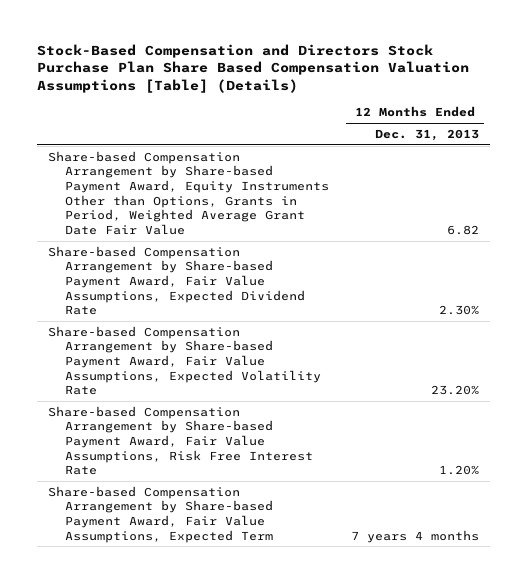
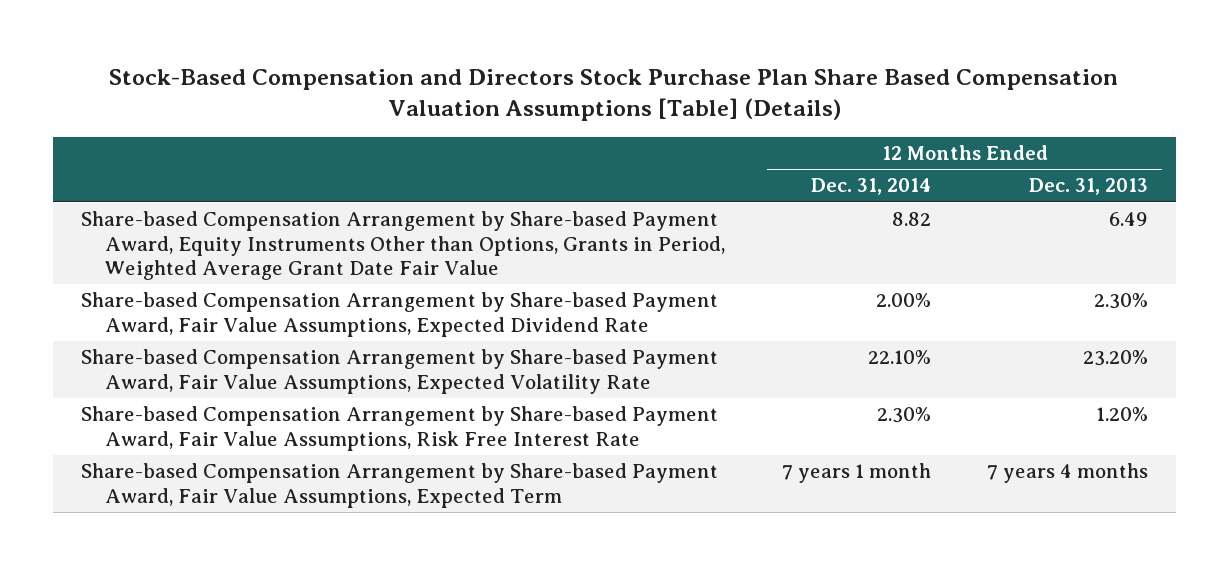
- | 12 Months Ended Dec. 31, 2013
+ | 12 Months Ended Dec. 31, 2014 | 12 Months Ended Dec. 31, 2013
- Share-based Compensation Arrangement by Share-based Payment Award, Equity Instruments Other than Options, Grants in Period, Weighted Average Grant Date Fair Value | 6.82
+ Share-based Compensation Arrangement by Share-based Payment Award, Equity Instruments Other than Options, Grants in Period, Weighted Average Grant Date Fair Value | 8.82 | 6.49

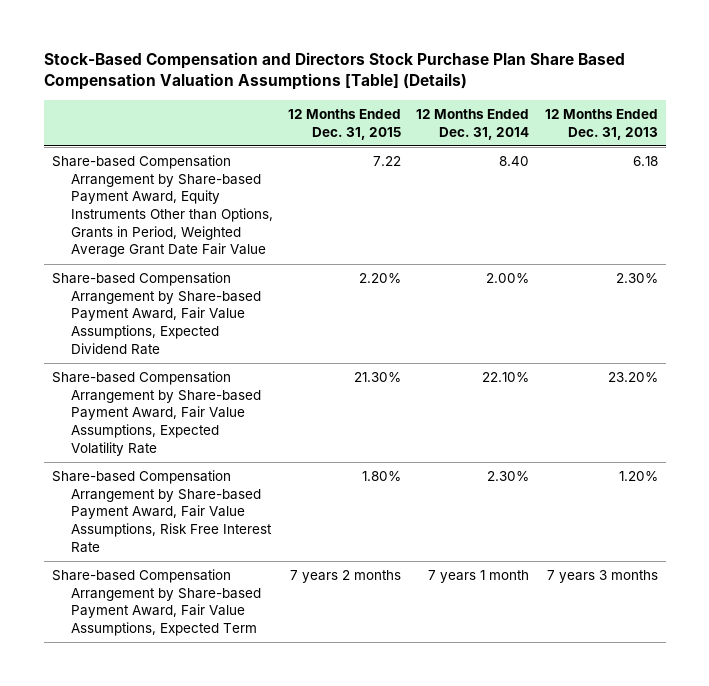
- | 12 Months Ended Dec. 31, 2014 | 12 Months Ended Dec. 31, 2013
+ | 12 Months Ended Dec. 31, 2015 | 12 Months Ended Dec. 31, 2014 | 12 Months Ended Dec. 31, 2013
- Share-based Compensation Arrangement by Share-based Payment Award, Equity Instruments Other than Options, Grants in Period, Weighted Average Grant Date Fair Value | 8.82 | 6.49
+ Share-based Compensation Arrangement by Share-based Payment Award, Equity Instruments Other than Options, Grants in Period, Weighted Average Grant Date Fair Value | 7.22 | 8.40 | 6.18
- Share-based Compensation Arrangement by Share-based Payment Award, Fair Value Assumptions, Expected Term | 7 years 1 month | 7 years 4 months
+ Share-based Compensation Arrangement by Share-based Payment Award, Fair Value Assumptions, Expected Term | 7 years 2 months | 7 years 1 month | 7 years 3 months

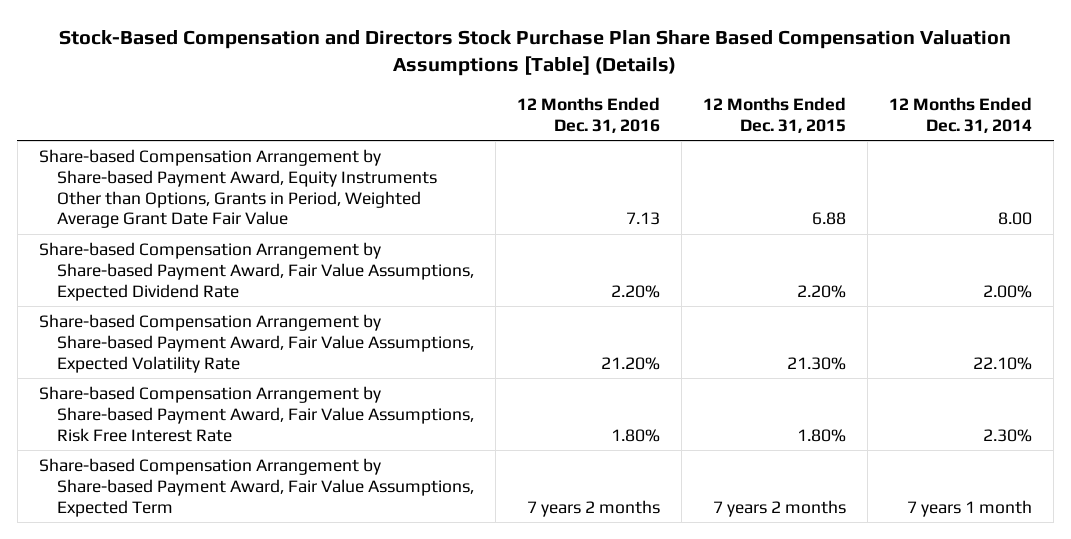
- | 12 Months Ended Dec. 31, 2015 | 12 Months Ended Dec. 31, 2014 | 12 Months Ended Dec. 31, 2013
+ | 12 Months Ended Dec. 31, 2016 | 12 Months Ended Dec. 31, 2015 | 12 Months Ended Dec. 31, 2014
- Share-based Compensation Arrangement by Share-based Payment Award, Equity Instruments Other than Options, Grants in Period, Weighted Average Grant Date Fair Value | 7.22 | 8.40 | 6.18
+ Share-based Compensation Arrangement by Share-based Payment Award, Equity Instruments Other than Options, Grants in Period, Weighted Average Grant Date Fair Value | 7.13 | 6.88 | 8.00

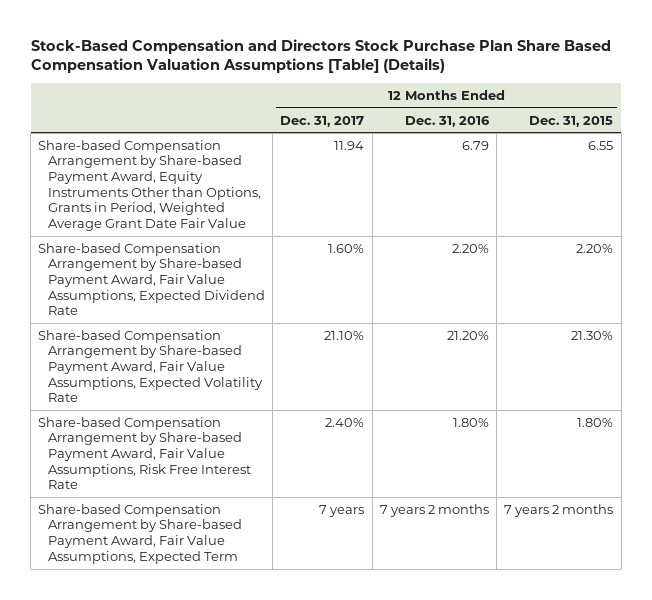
- | 12 Months Ended Dec. 31, 2016 | 12 Months Ended Dec. 31, 2015 | 12 Months Ended Dec. 31, 2014
+ | 12 Months Ended Dec. 31, 2017 | 12 Months Ended Dec. 31, 2016 | 12 Months Ended Dec. 31, 2015
- Share-based Compensation Arrangement by Share-based Payment Award, Equity Instruments Other than Options, Grants in Period, Weighted Average Grant Date Fair Value | 7.13 | 6.88 | 8.00
+ Share-based Compensation Arrangement by Share-based Payment Award, Equity Instruments Other than Options, Grants in Period, Weighted Average Grant Date Fair Value | 11.94 | 6.79 | 6.55

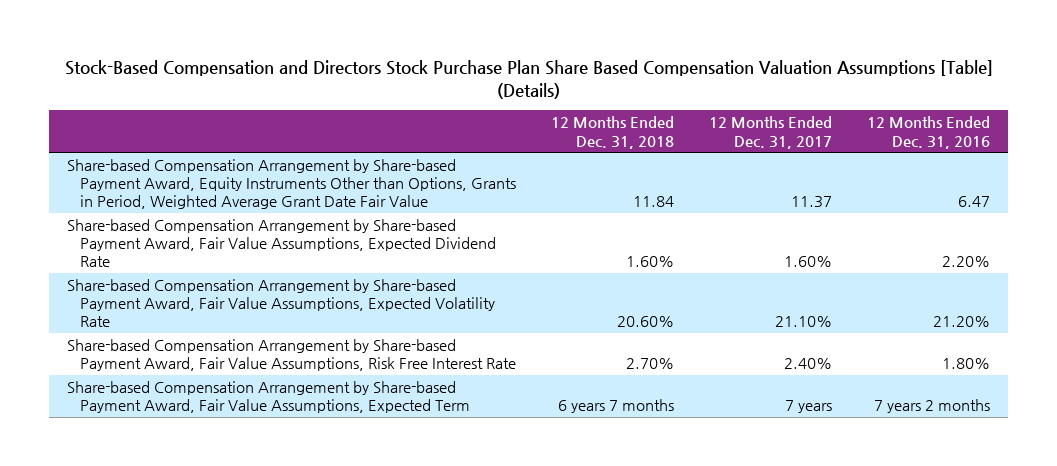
- | 12 Months Ended Dec. 31, 2017 | 12 Months Ended Dec. 31, 2016 | 12 Months Ended Dec. 31, 2015
+ | 12 Months Ended Dec. 31, 2018 | 12 Months Ended Dec. 31, 2017 | 12 Months Ended Dec. 31, 2016
- Share-based Compensation Arrangement by Share-based Payment Award, Equity Instruments Other than Options, Grants in Period, Weighted Average Grant Date Fair Value | 11.94 | 6.79 | 6.55
+ Share-based Compensation Arrangement by Share-based Payment Award, Equity Instruments Other than Options, Grants in Period, Weighted Average Grant Date Fair Value | 11.84 | 11.37 | 6.47

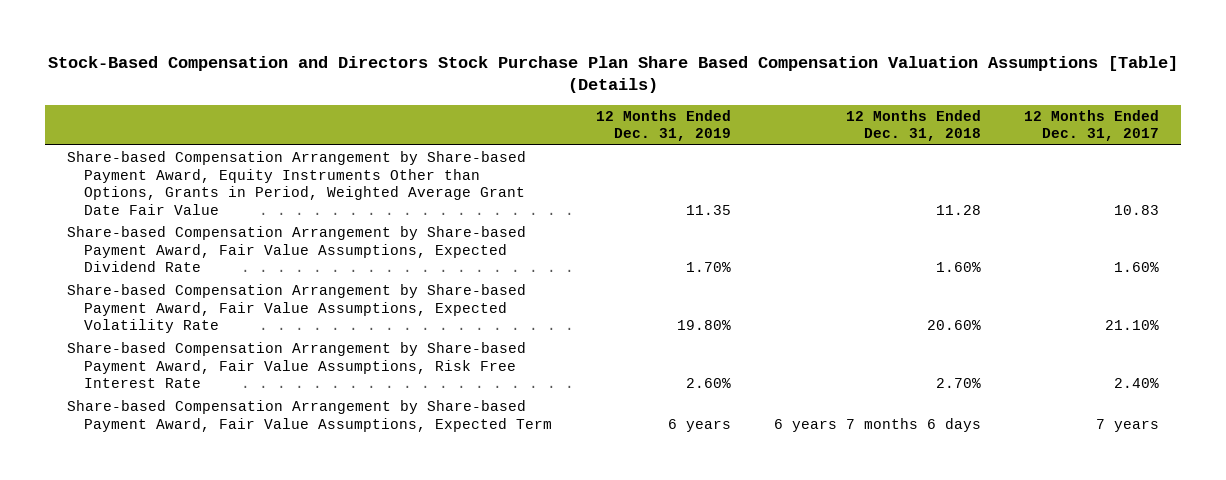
- | 12 Months Ended Dec. 31, 2018 | 12 Months Ended Dec. 31, 2017 | 12 Months Ended Dec. 31, 2016
+ | 12 Months Ended Dec. 31, 2019 | 12 Months Ended Dec. 31, 2018 | 12 Months Ended Dec. 31, 2017
- Share-based Compensation Arrangement by Share-based Payment Award, Equity Instruments Other than Options, Grants in Period, Weighted Average Grant Date Fair Value | 11.84 | 11.37 | 6.47
+ Share-based Compensation Arrangement by Share-based Payment Award, Equity Instruments Other than Options, Grants in Period, Weighted Average Grant Date Fair Value | 11.35 | 11.28 | 10.83
- Share-based Compensation Arrangement by Share-based Payment Award, Fair Value Assumptions, Expected Term | 6 years 7 months | 7 years | 7 years 2 months
+ Share-based Compensation Arrangement by Share-based Payment Award, Fair Value Assumptions, Expected Term | 6 years | 6 years 7 months 6 days | 7 years

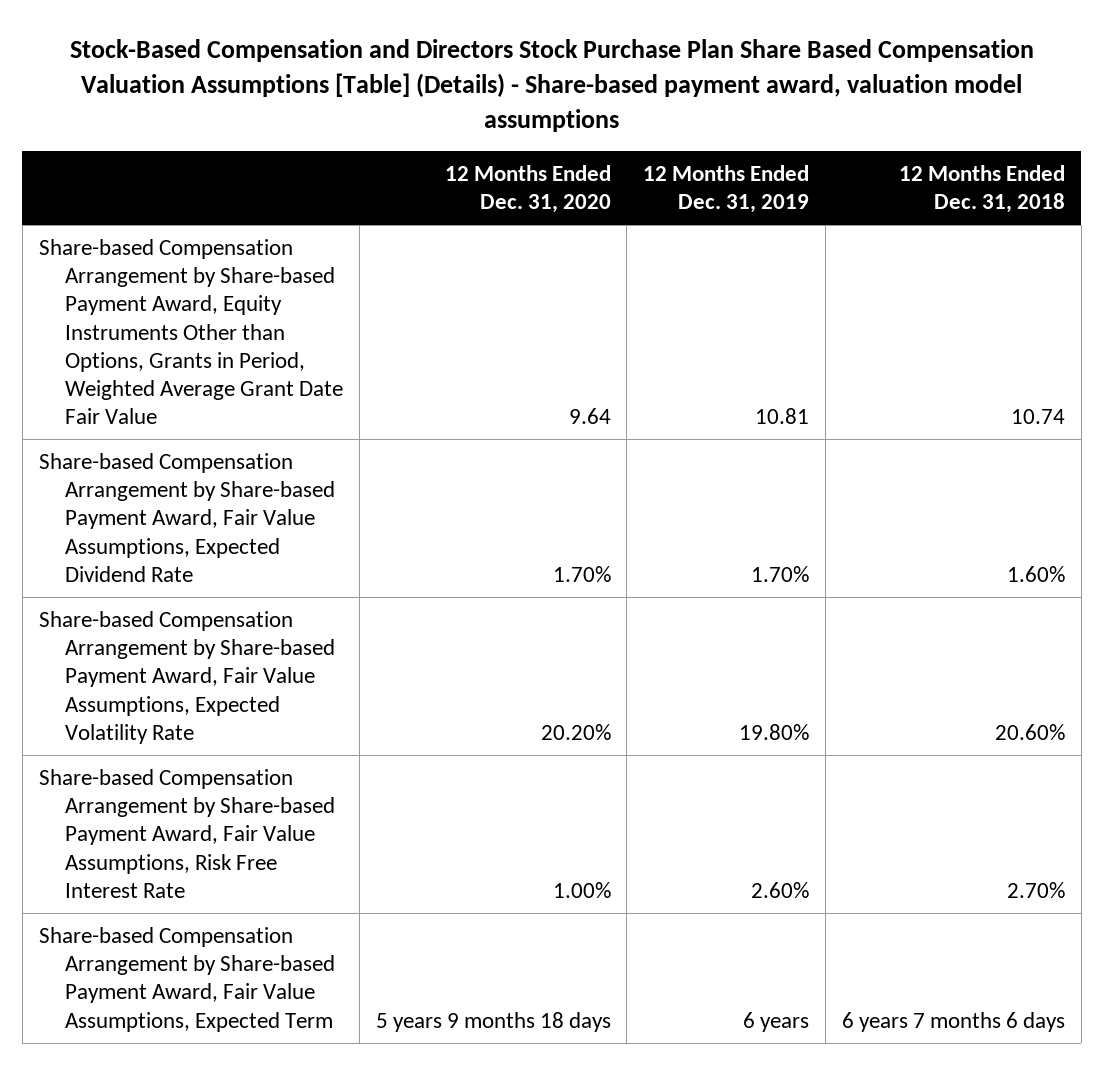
- Stock-Based Compensation and Directors Stock Purchase Plan Share Based Compensation Valuation Assumptions [Table] (Details)
+ Stock-Based Compensation and Directors Stock Purchase Plan Share Based Compensation Valuation Assumptions [Table] (Details) - Share-based payment award, valuation model assumptions
- | 12 Months Ended Dec. 31, 2019 | 12 Months Ended Dec. 31, 2018 | 12 Months Ended Dec. 31, 2017
+ | 12 Months Ended Dec. 31, 2020 | 12 Months Ended Dec. 31, 2019 | 12 Months Ended Dec. 31, 2018
- Share-based Compensation Arrangement by Share-based Payment Award, Equity Instruments Other than Options, Grants in Period, Weighted Average Grant Date Fair Value | 11.35 | 11.28 | 10.83
+ Share-based Compensation Arrangement by Share-based Payment Award, Equity Instruments Other than Options, Grants in Period, Weighted Average Grant Date Fair Value | 9.64 | 10.81 | 10.74

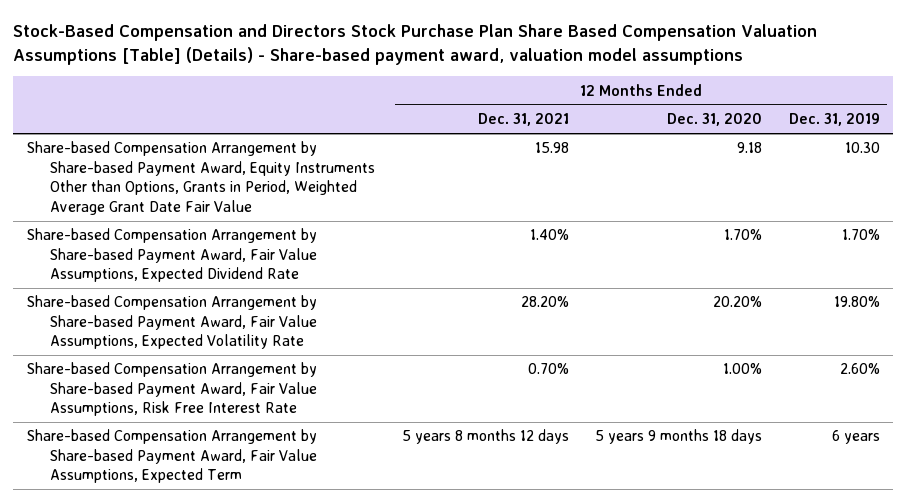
- | 12 Months Ended Dec. 31, 2020 | 12 Months Ended Dec. 31, 2019 | 12 Months Ended Dec. 31, 2018
+ | 12 Months Ended Dec. 31, 2021 | 12 Months Ended Dec. 31, 2020 | 12 Months Ended Dec. 31, 2019
- Share-based Compensation Arrangement by Share-based Payment Award, Equity Instruments Other than Options, Grants in Period, Weighted Average Grant Date Fair Value | 9.64 | 10.81 | 10.74
+ Share-based Compensation Arrangement by Share-based Payment Award, Equity Instruments Other than Options, Grants in Period, Weighted Average Grant Date Fair Value | 15.98 | 9.18 | 10.30

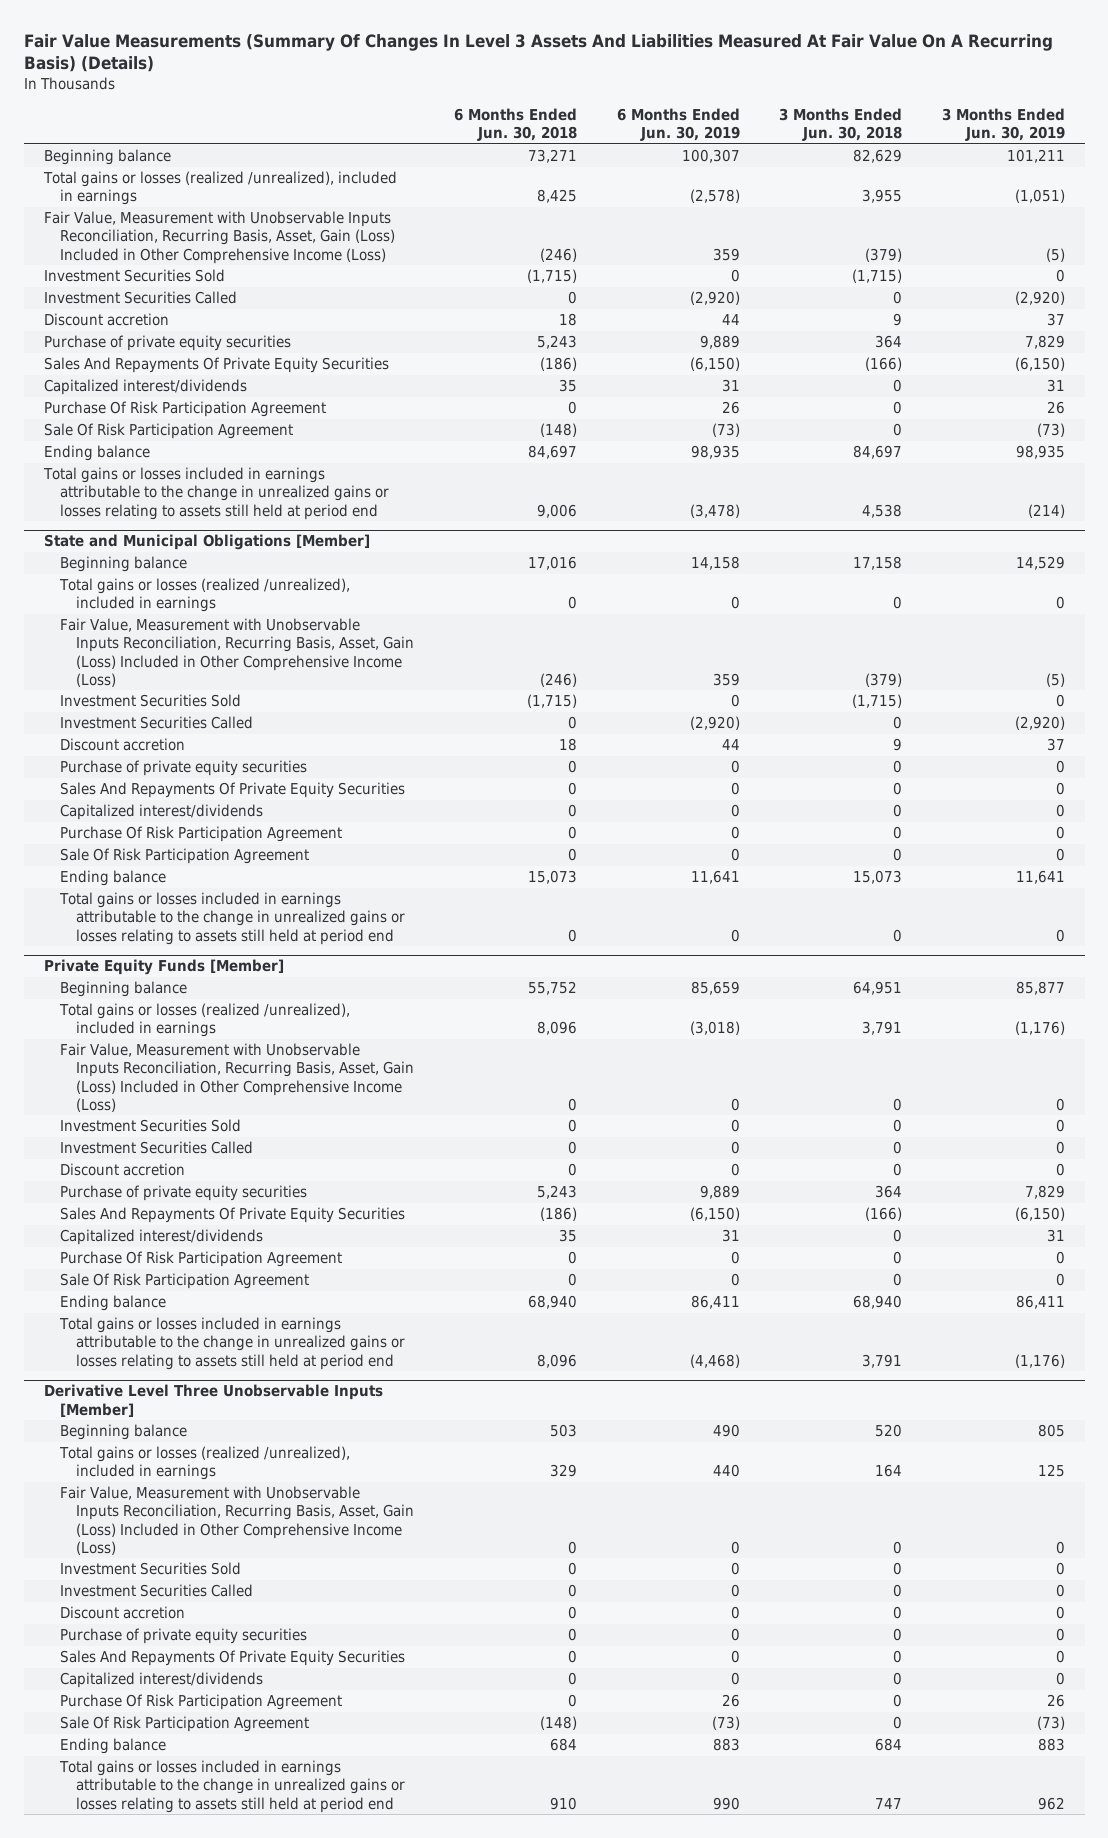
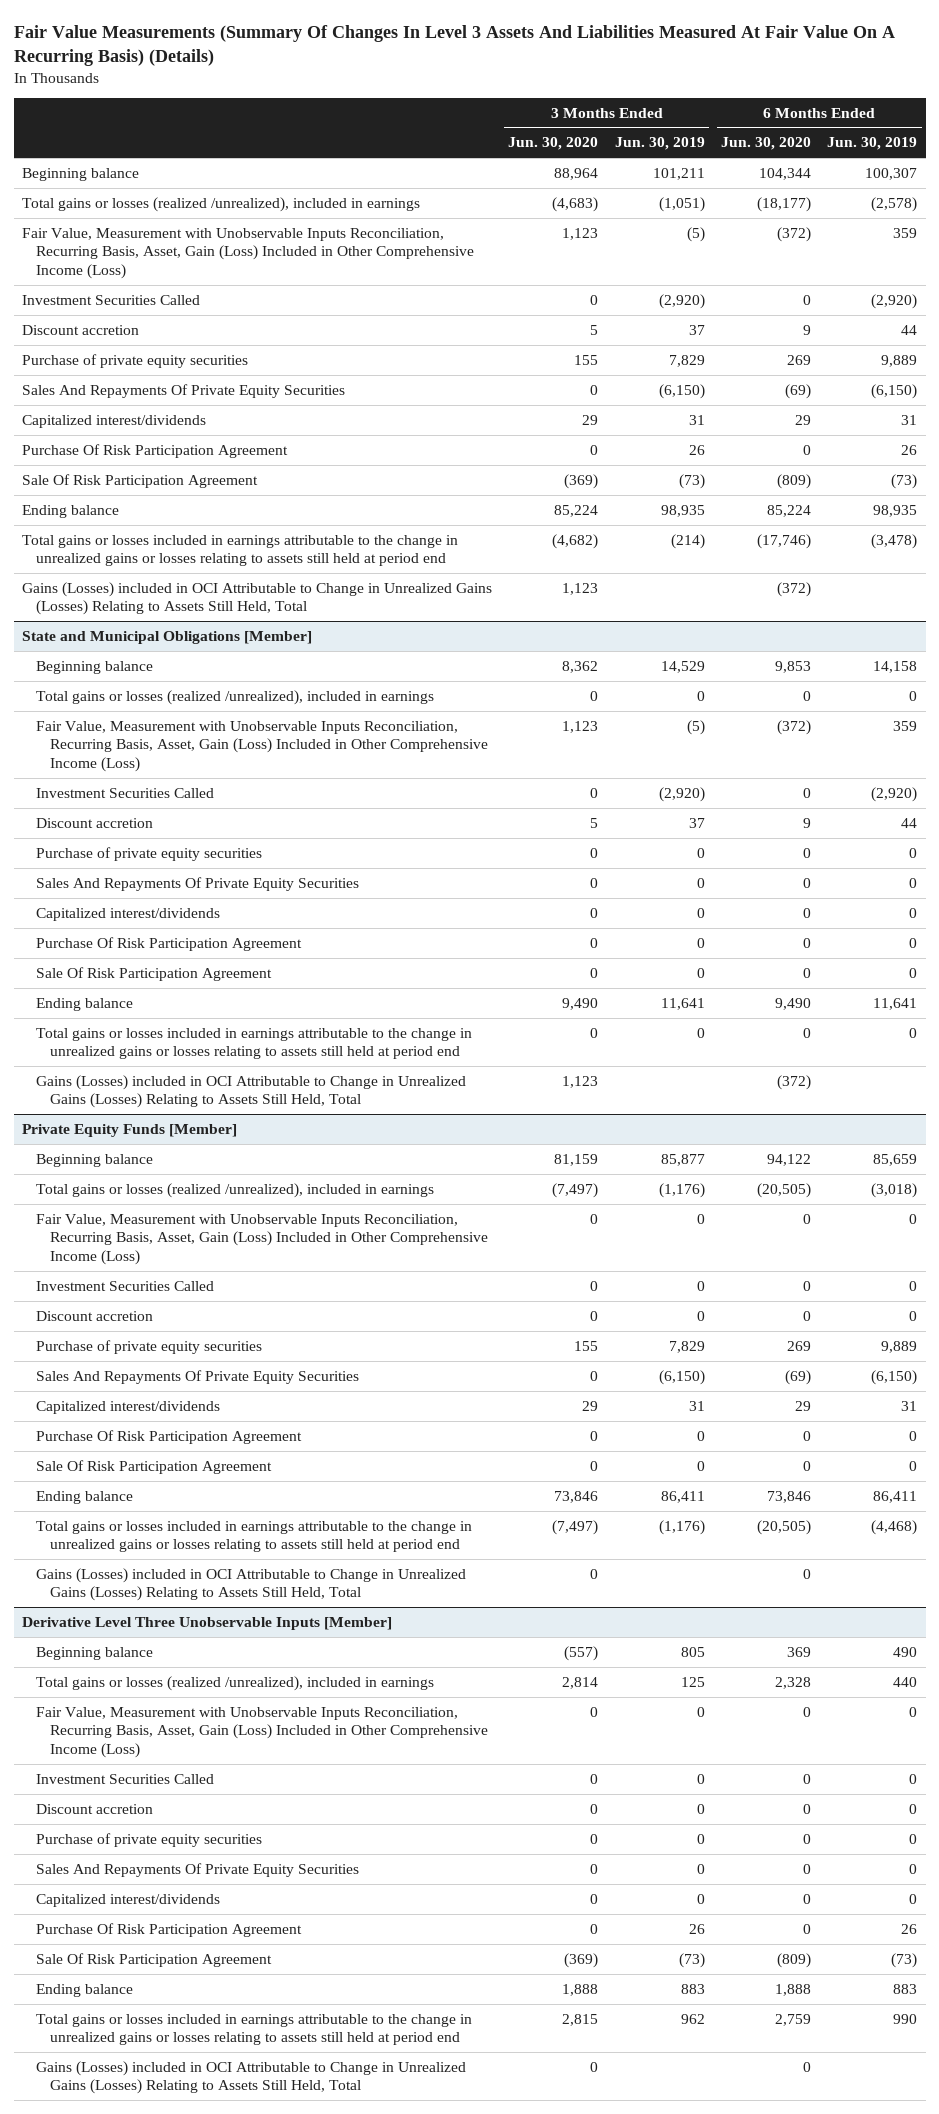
- | 6 Months Ended Jun. 30, 2018 | 6 Months Ended Jun. 30, 2019 | 3 Months Ended Jun. 30, 2018 | 3 Months Ended Jun. 30, 2019
+ | 3 Months Ended Jun. 30, 2020 | 3 Months Ended Jun. 30, 2019 | 6 Months Ended Jun. 30, 2020 | 6 Months Ended Jun. 30, 2019
- Investment Securities Sold | (1,715) | 0 | (1,715) | 0
+ Gains (Losses) included in OCI Attributable to Change in Unrealized Gains (Losses) Relating to Assets Still Held, Total | 1,123 | | (372) |
@ State and Municipal Obligations [Member]
- Investment Securities Sold | (1,715) | 0 | (1,715) | 0
+ Gains (Losses) included in OCI Attributable to Change in Unrealized Gains (Losses) Relating to Assets Still Held, Total | 1,123 | | (372) |
@ Private Equity Funds [Member]
- Investment Securities Sold | 0 | 0 | 0 | 0
+ Gains (Losses) included in OCI Attributable to Change in Unrealized Gains (Losses) Relating to Assets Still Held, Total | 0 | | 0 |
@ Derivative Level Three Unobservable Inputs [Member]
- Investment Securities Sold | 0 | 0 | 0 | 0
+ Gains (Losses) included in OCI Attributable to Change in Unrealized Gains (Losses) Relating to Assets Still Held, Total | 0 | | 0 |

